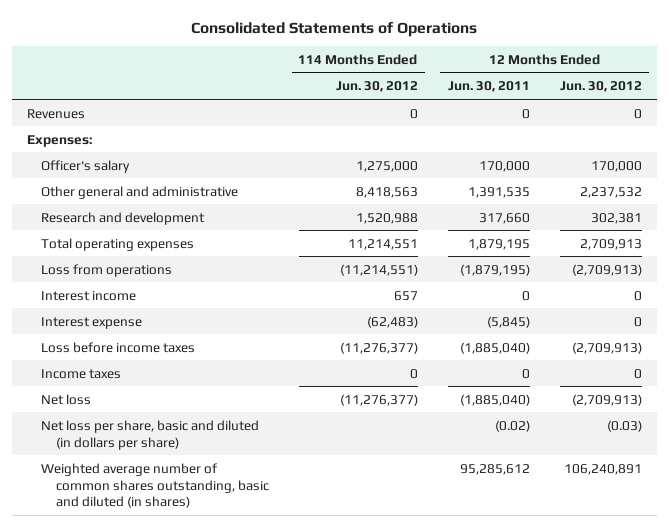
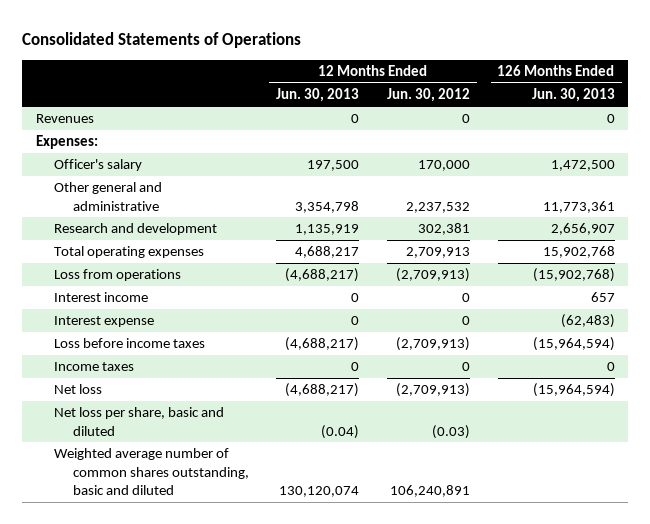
- | 114 Months Ended Jun. 30, 2012 | 12 Months Ended Jun. 30, 2011 | 12 Months Ended Jun. 30, 2012
+ | 12 Months Ended Jun. 30, 2013 | 12 Months Ended Jun. 30, 2012 | 126 Months Ended Jun. 30, 2013
- Net loss per share, basic and diluted (in dollars per share) | | (0.02) | (0.03)
- Weighted average number of common shares outstanding, basic and diluted (in shares) | | 95,285,612 | 106,240,891
+ Net loss per share, basic and diluted | (0.04) | (0.03) |
+ Weighted average number of common shares outstanding, basic and diluted | 130,120,074 | 106,240,891 |

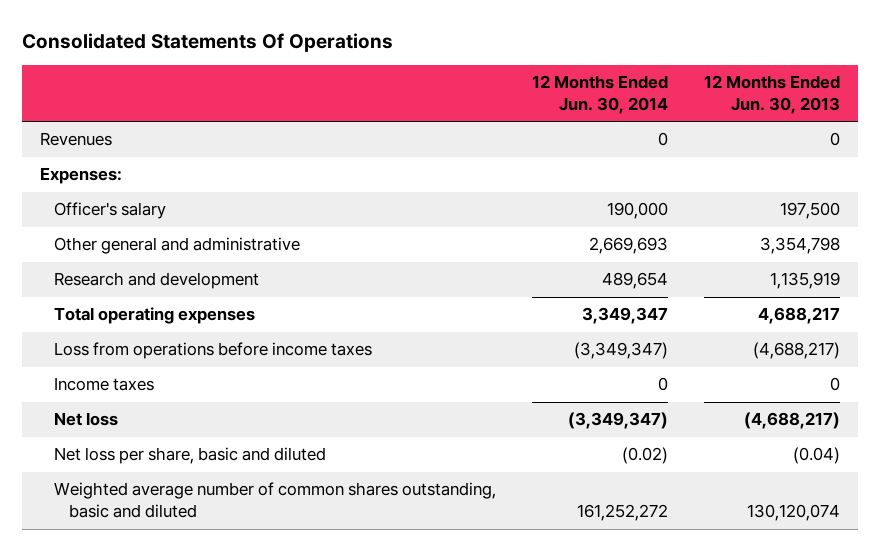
- Consolidated Statements of Operations
+ Consolidated Statements Of Operations
- | 12 Months Ended Jun. 30, 2013 | 12 Months Ended Jun. 30, 2012 | 126 Months Ended Jun. 30, 2013
+ | 12 Months Ended Jun. 30, 2014 | 12 Months Ended Jun. 30, 2013
- Loss from operations | (4,688,217) | (2,709,913) | (15,902,768)
- Interest income | 0 | 0 | 657
- Interest expense | 0 | 0 | (62,483)
- Loss before income taxes | (4,688,217) | (2,709,913) | (15,964,594)
+ Loss from operations before income taxes | (3,349,347) | (4,688,217)

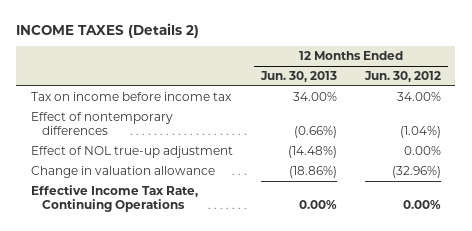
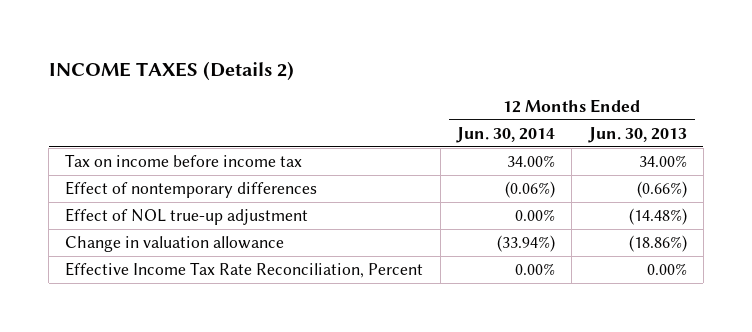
- | 12 Months Ended Jun. 30, 2013 | 12 Months Ended Jun. 30, 2012
+ | 12 Months Ended Jun. 30, 2014 | 12 Months Ended Jun. 30, 2013
- Effective Income Tax Rate, Continuing Operations | 0.00% | 0.00%
+ Effective Income Tax Rate Reconciliation, Percent | 0.00% | 0.00%

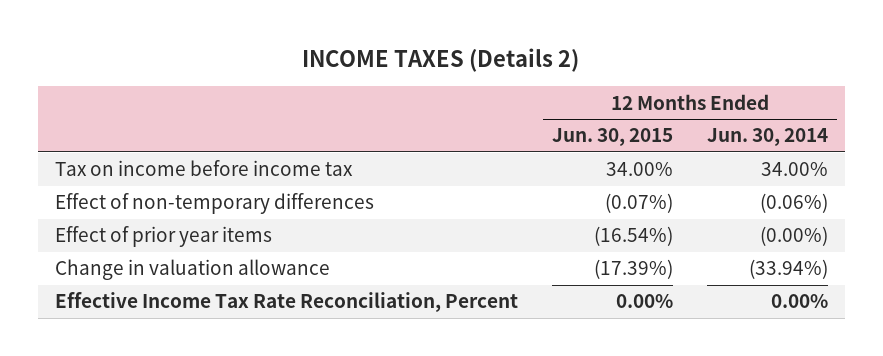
- | 12 Months Ended Jun. 30, 2014 | 12 Months Ended Jun. 30, 2013
+ | 12 Months Ended Jun. 30, 2015 | 12 Months Ended Jun. 30, 2014
- Effect of nontemporary differences | (0.06%) | (0.66%)
- Effect of NOL true-up adjustment | 0.00% | (14.48%)
+ Effect of non-temporary differences | (0.07%) | (0.06%)
+ Effect of prior year items | (16.54%) | (0.00%)

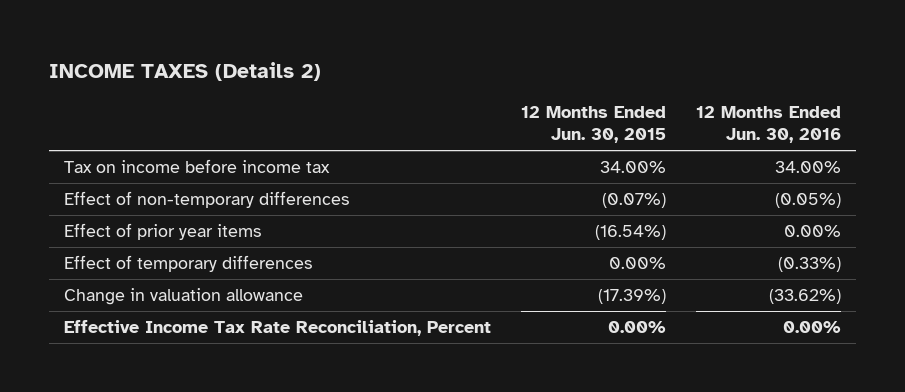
- | 12 Months Ended Jun. 30, 2015 | 12 Months Ended Jun. 30, 2014
+ | 12 Months Ended Jun. 30, 2015 | 12 Months Ended Jun. 30, 2016
+ Effect of temporary differences | 0.00% | (0.33%)

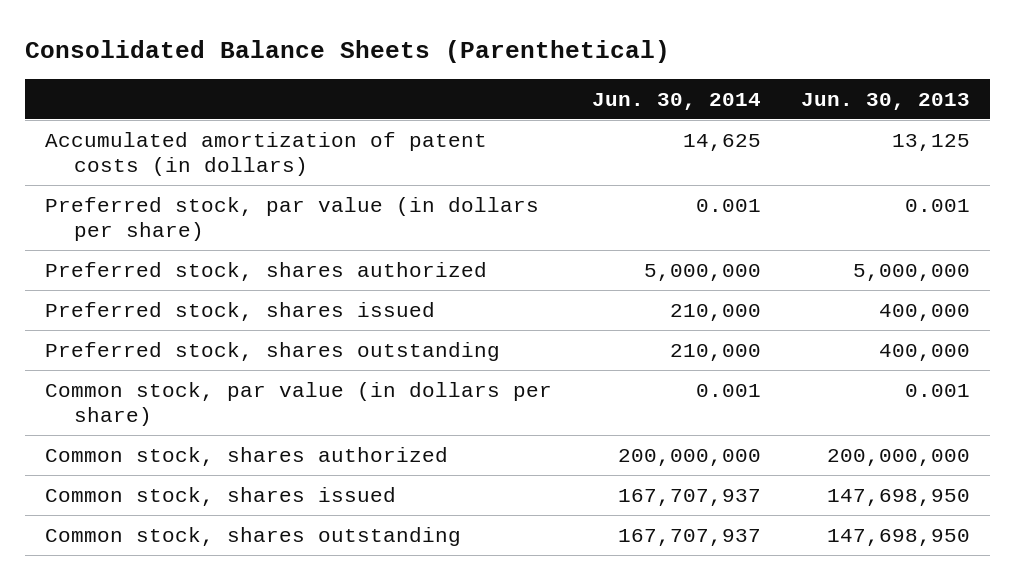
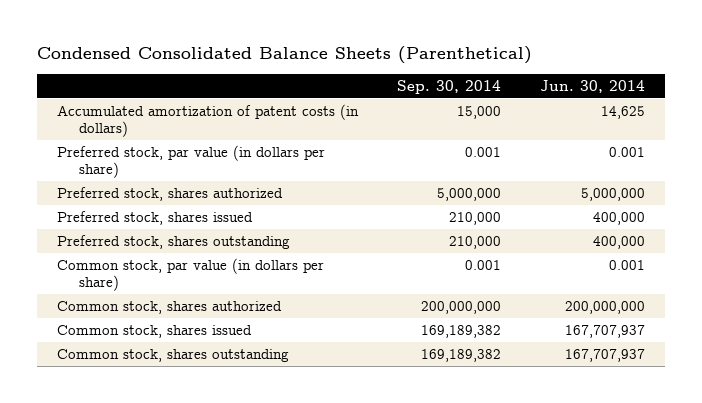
- Consolidated Balance Sheets (Parenthetical)
+ Condensed Consolidated Balance Sheets (Parenthetical)
- | Jun. 30, 2014 | Jun. 30, 2013
+ | Sep. 30, 2014 | Jun. 30, 2014
- Preferred stock, shares issued | 210,000 | 400,000
- Preferred stock, shares outstanding | 210,000 | 400,000
+ Preferred stock, shares issued | 210,000 | 400,000
+ Preferred stock, shares outstanding | 210,000 | 400,000

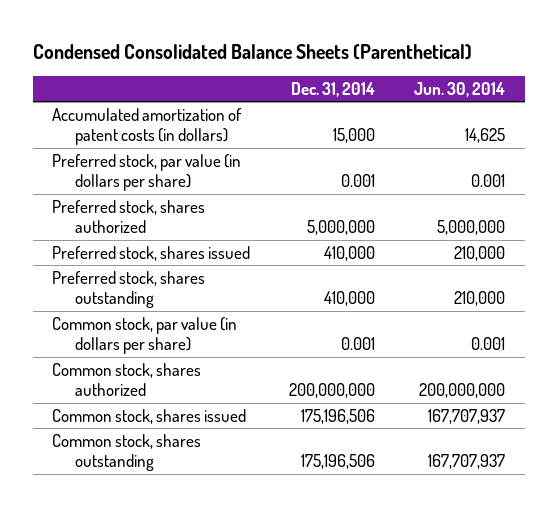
- | Sep. 30, 2014 | Jun. 30, 2014
+ | Dec. 31, 2014 | Jun. 30, 2014
- Preferred stock, shares issued | 210,000 | 400,000
- Preferred stock, shares outstanding | 210,000 | 400,000
+ Preferred stock, shares issued | 410,000 | 210,000
+ Preferred stock, shares outstanding | 410,000 | 210,000

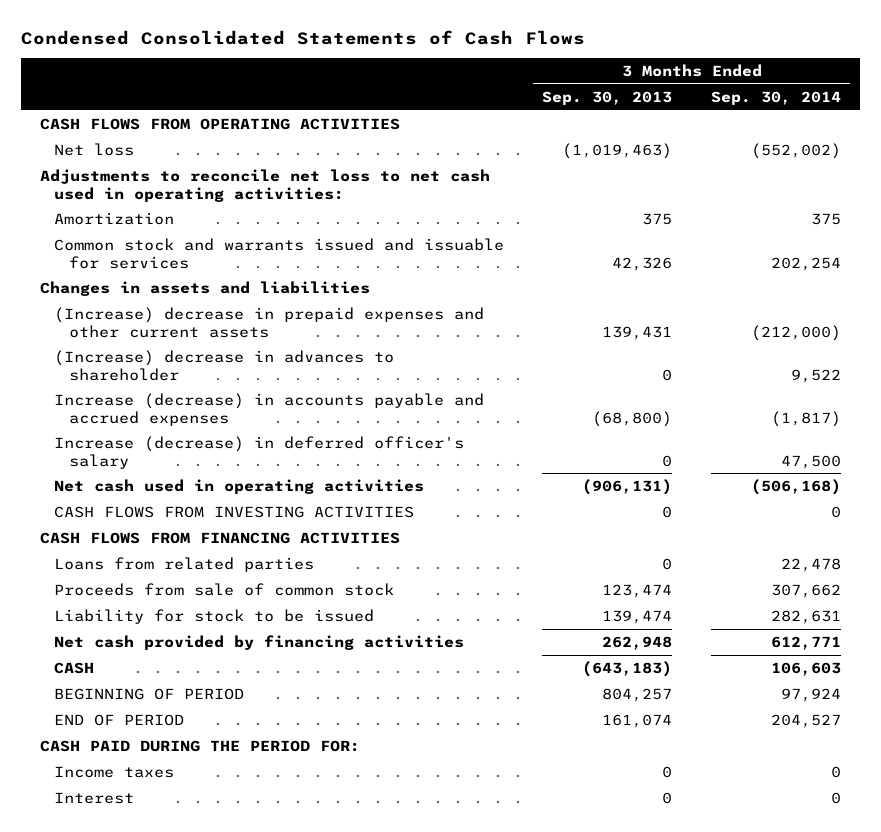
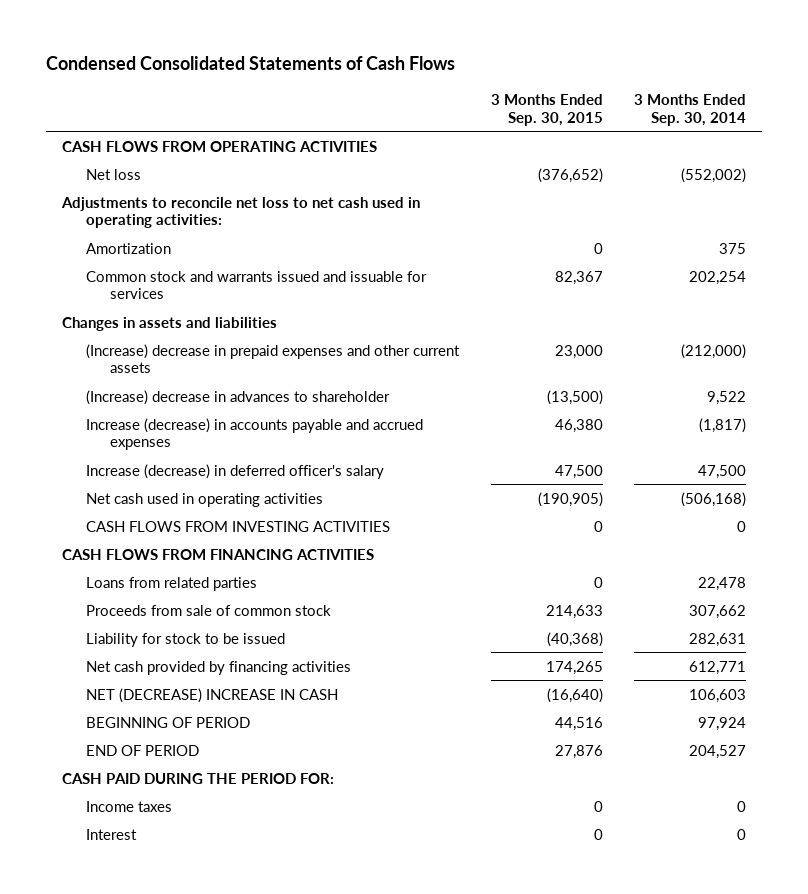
- | 3 Months Ended Sep. 30, 2013 | 3 Months Ended Sep. 30, 2014
+ | 3 Months Ended Sep. 30, 2015 | 3 Months Ended Sep. 30, 2014
- CASH | (643,183) | 106,603
+ NET (DECREASE) INCREASE IN CASH | (16,640) | 106,603

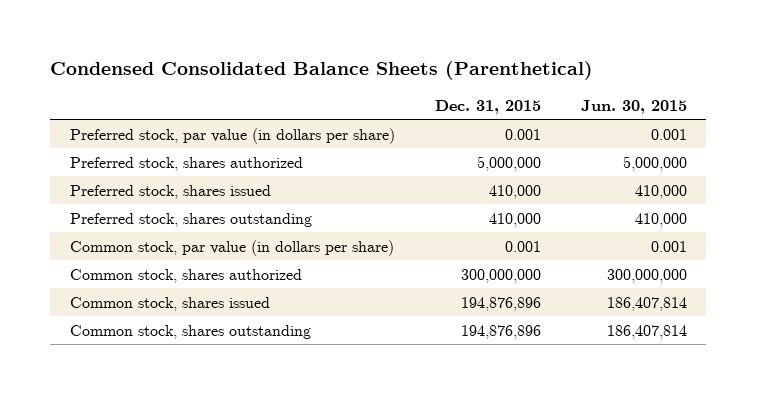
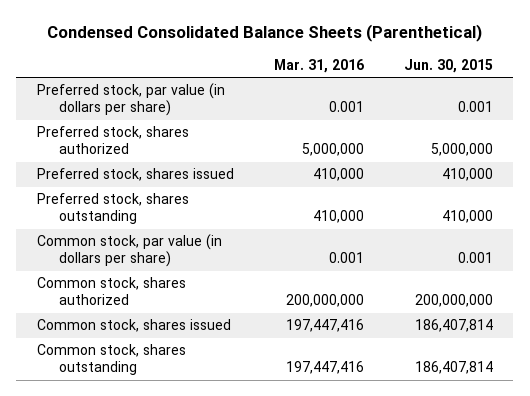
- | Dec. 31, 2015 | Jun. 30, 2015
+ | Mar. 31, 2016 | Jun. 30, 2015
- Common stock, shares authorized | 300,000,000 | 300,000,000
+ Common stock, shares authorized | 200,000,000 | 200,000,000

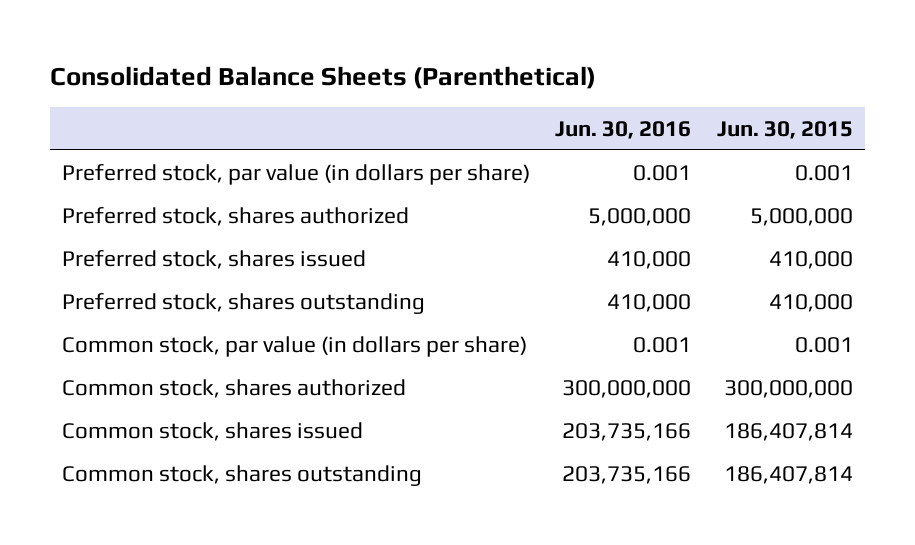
- Condensed Consolidated Balance Sheets (Parenthetical)
+ Consolidated Balance Sheets (Parenthetical)
- | Mar. 31, 2016 | Jun. 30, 2015
+ | Jun. 30, 2016 | Jun. 30, 2015
- Common stock, shares authorized | 200,000,000 | 200,000,000
+ Common stock, shares authorized | 300,000,000 | 300,000,000

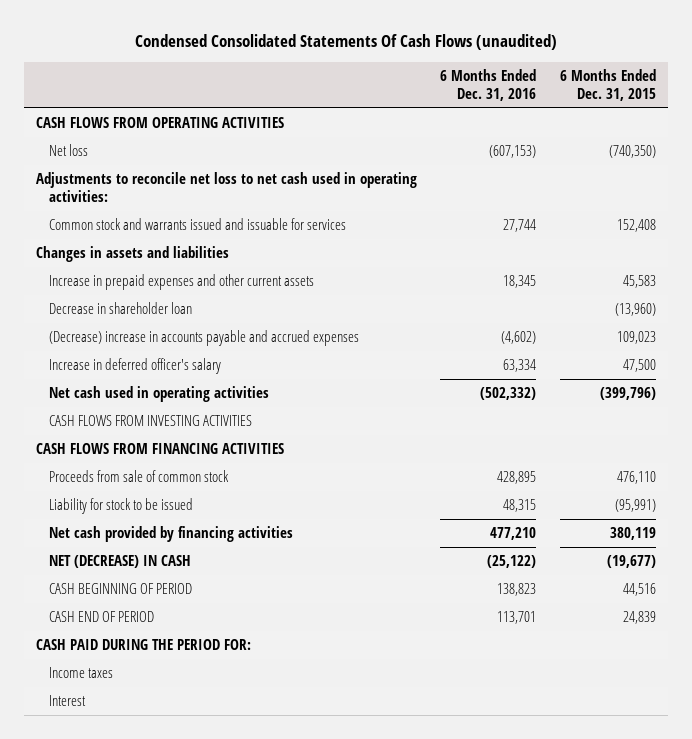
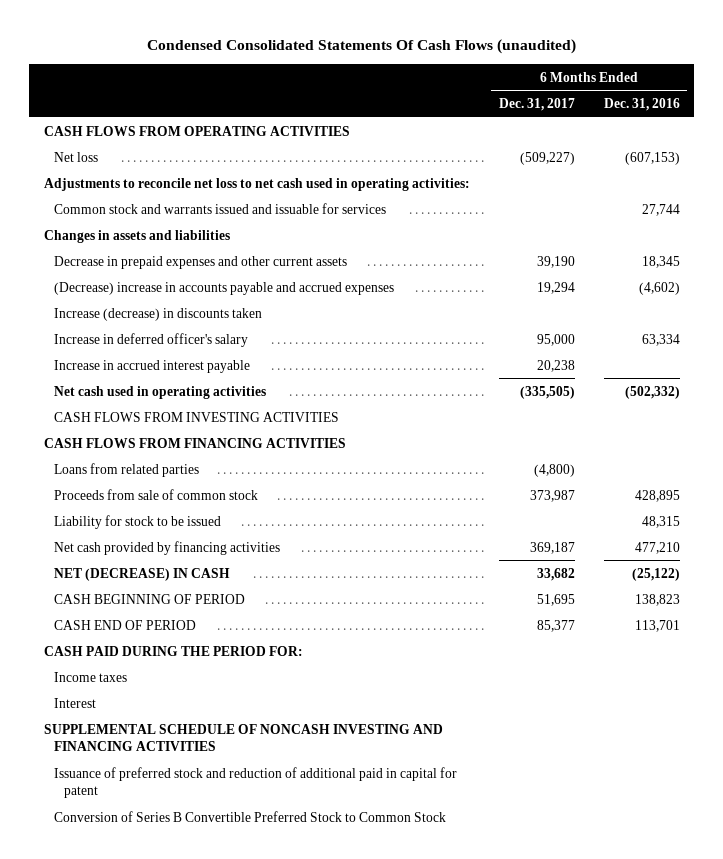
- | 6 Months Ended Dec. 31, 2016 | 6 Months Ended Dec. 31, 2015
+ | 6 Months Ended Dec. 31, 2017 | 6 Months Ended Dec. 31, 2016
- Increase in prepaid expenses and other current assets | 18,345 | 45,583
- Decrease in shareholder loan | | (13,960)
+ Decrease in prepaid expenses and other current assets | 39,190 | 18,345
+ Increase (decrease) in discounts taken
+ Increase in accrued interest payable | 20,238 |
+ Loans from related parties | (4,800) |
+ SUPPLEMENTAL SCHEDULE OF NONCASH INVESTING AND FINANCING ACTIVITIES
+ Issuance of preferred stock and reduction of additional paid in capital for patent
+ Conversion of Series B Convertible Preferred Stock to Common Stock

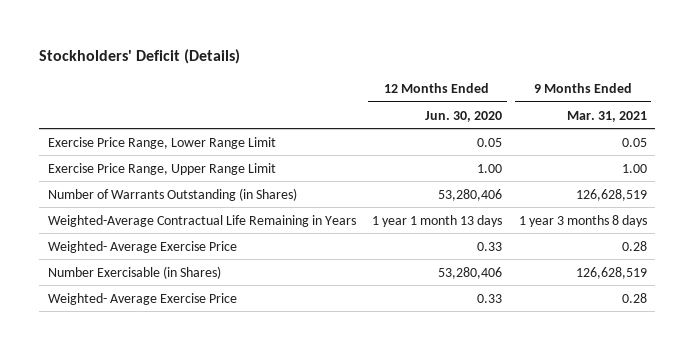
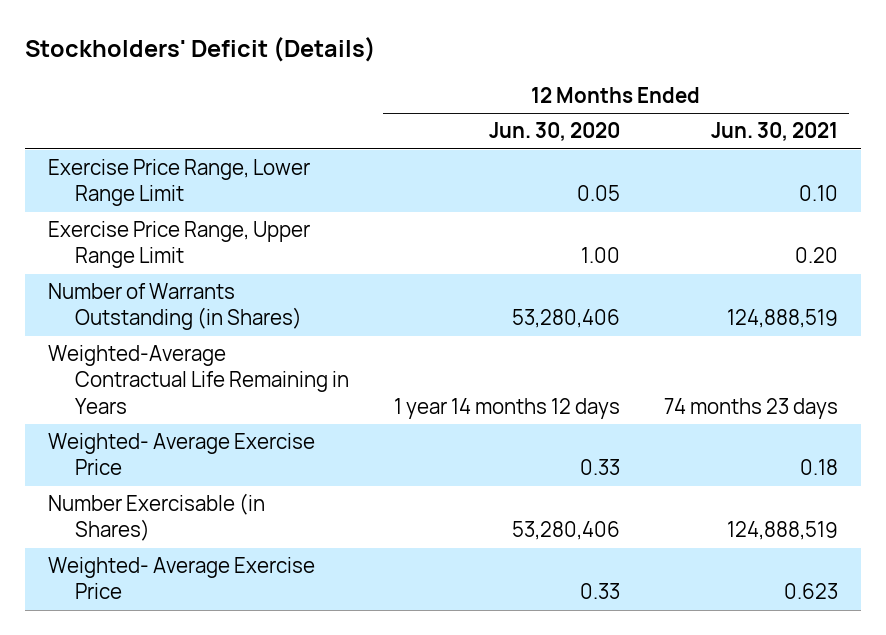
- | 12 Months Ended Jun. 30, 2020 | 9 Months Ended Mar. 31, 2021
+ | 12 Months Ended Jun. 30, 2020 | 12 Months Ended Jun. 30, 2021
- Weighted-Average Contractual Life Remaining in Years | 1 year 1 month 13 days | 1 year 3 months 8 days
+ Weighted-Average Contractual Life Remaining in Years | 1 year 14 months 12 days | 74 months 23 days

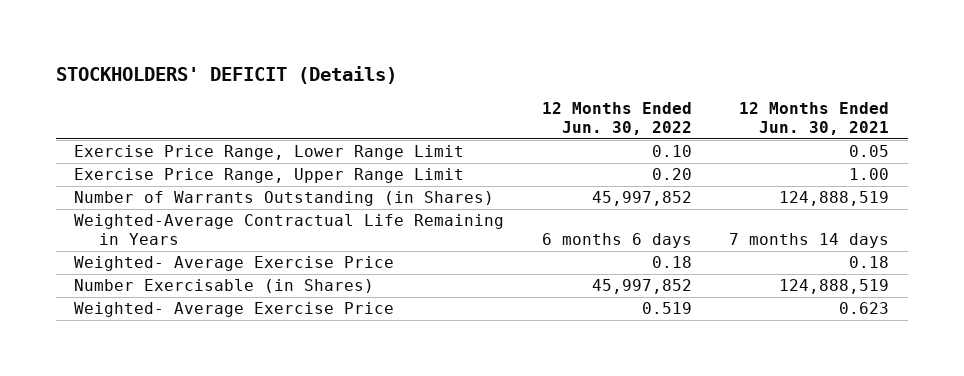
- Stockholders' Deficit (Details)
+ STOCKHOLDERS' DEFICIT (Details)
- | 12 Months Ended Jun. 30, 2020 | 12 Months Ended Jun. 30, 2021
+ | 12 Months Ended Jun. 30, 2022 | 12 Months Ended Jun. 30, 2021
- Exercise Price Range, Lower Range Limit | 0.05 | 0.10
- Exercise Price Range, Upper Range Limit | 1.00 | 0.20
+ Exercise Price Range, Lower Range Limit | 0.10 | 0.05
+ Exercise Price Range, Upper Range Limit | 0.20 | 1.00
- Weighted-Average Contractual Life Remaining in Years | 1 year 14 months 12 days | 74 months 23 days
+ Weighted-Average Contractual Life Remaining in Years | 6 months 6 days | 7 months 14 days

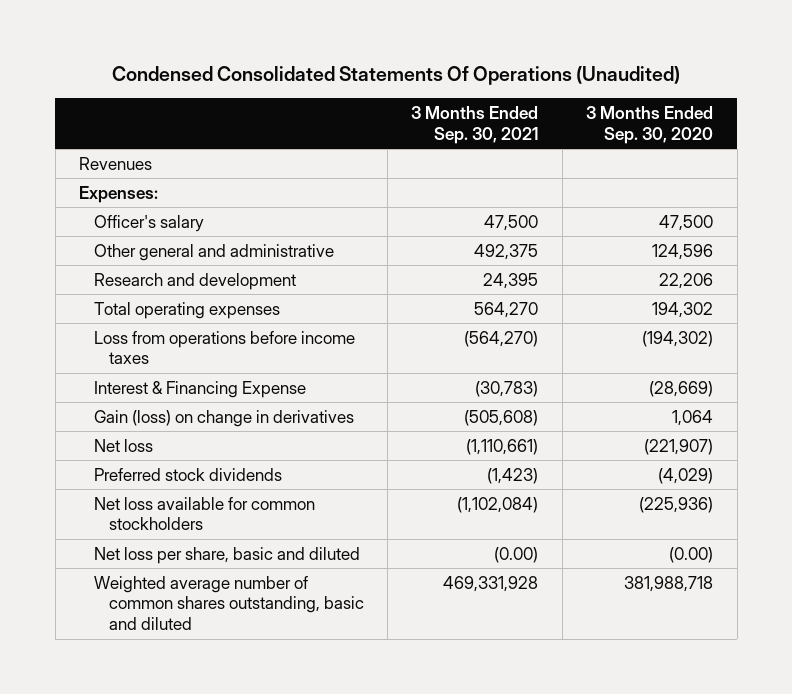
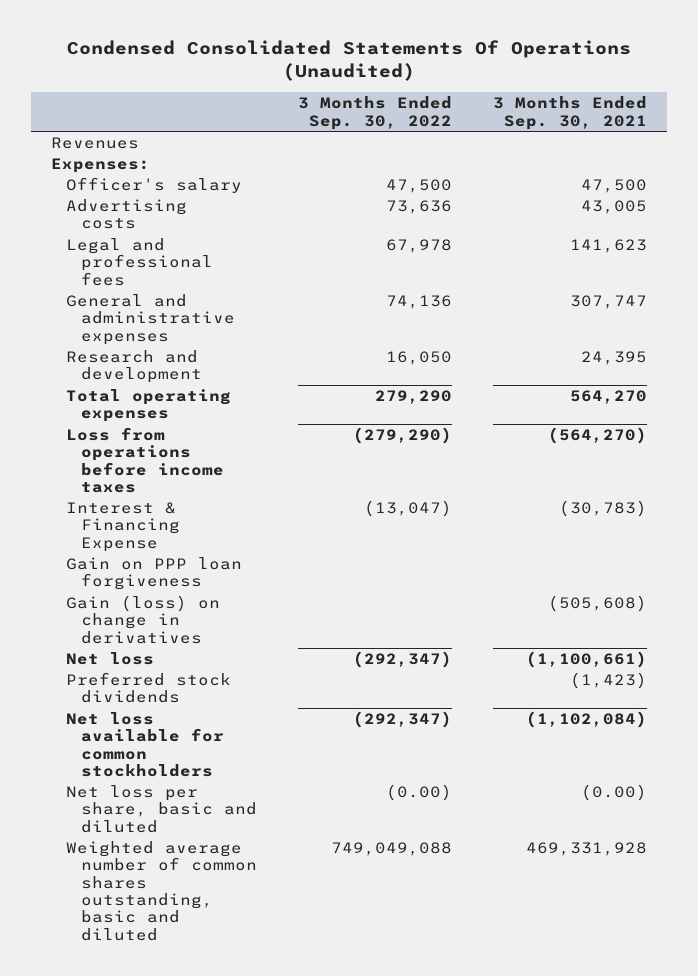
- | 3 Months Ended Sep. 30, 2021 | 3 Months Ended Sep. 30, 2020
+ | 3 Months Ended Sep. 30, 2022 | 3 Months Ended Sep. 30, 2021
- Other general and administrative | 492,375 | 124,596
+ Advertising costs | 73,636 | 43,005
+ Legal and professional fees | 67,978 | 141,623
+ General and administrative expenses | 74,136 | 307,747
+ Gain on PPP loan forgiveness
- Net loss | (1,110,661) | (221,907)
+ Net loss | (292,347) | (1,100,661)

